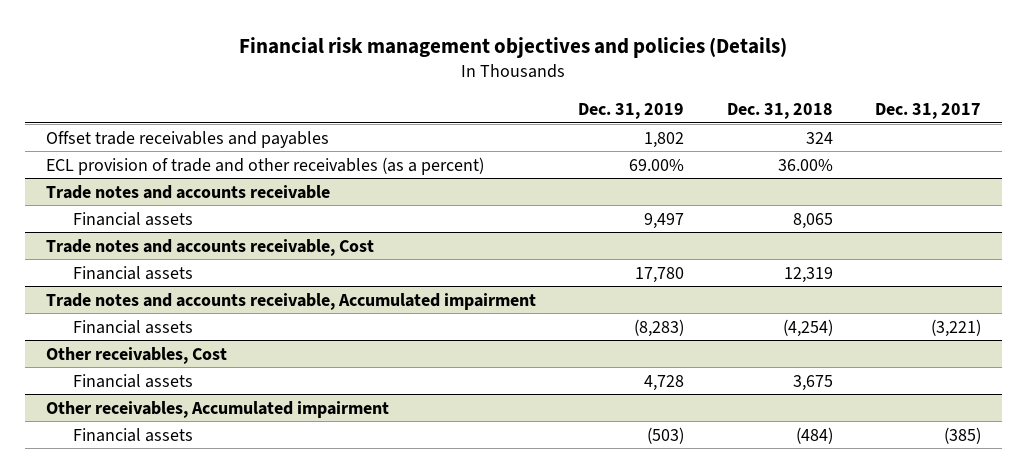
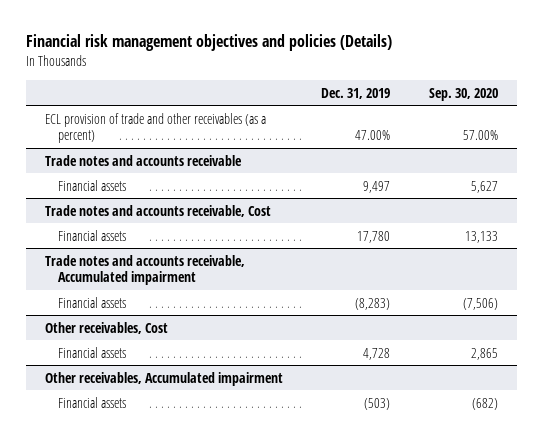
- | Dec. 31, 2019 | Dec. 31, 2018 | Dec. 31, 2017
+ | Dec. 31, 2019 | Sep. 30, 2020
- Offset trade receivables and payables | 1,802 | 324 |
- ECL provision of trade and other receivables (as a percent) | 69.00% | 36.00% |
+ ECL provision of trade and other receivables (as a percent) | 47.00% | 57.00%

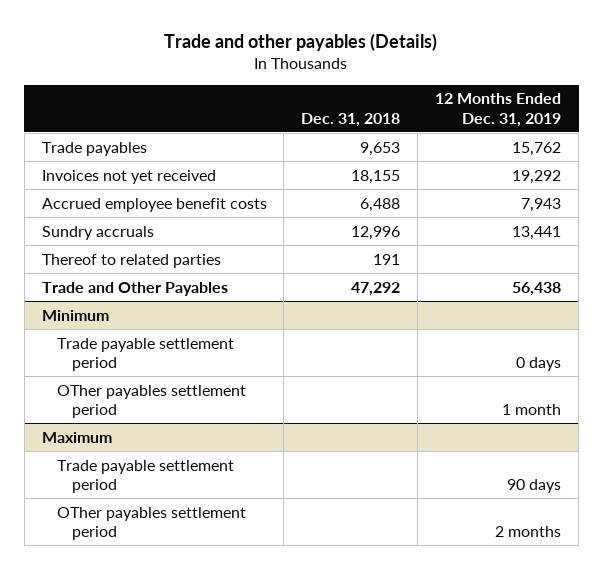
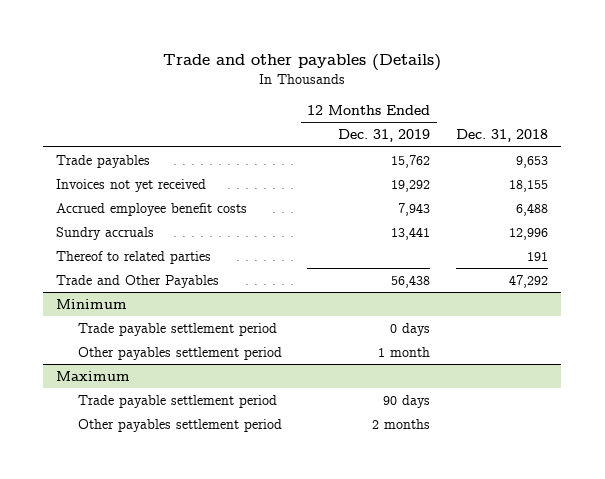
- | Dec. 31, 2018 | 12 Months Ended Dec. 31, 2019
+ | 12 Months Ended Dec. 31, 2019 | Dec. 31, 2018
@ Minimum
- OTher payables settlement period | | 1 month
+ Other payables settlement period | 1 month |
@ Maximum
- OTher payables settlement period | | 2 months
+ Other payables settlement period | 2 months |

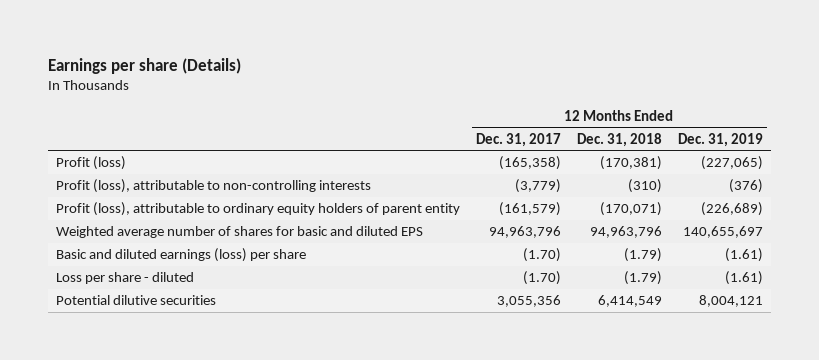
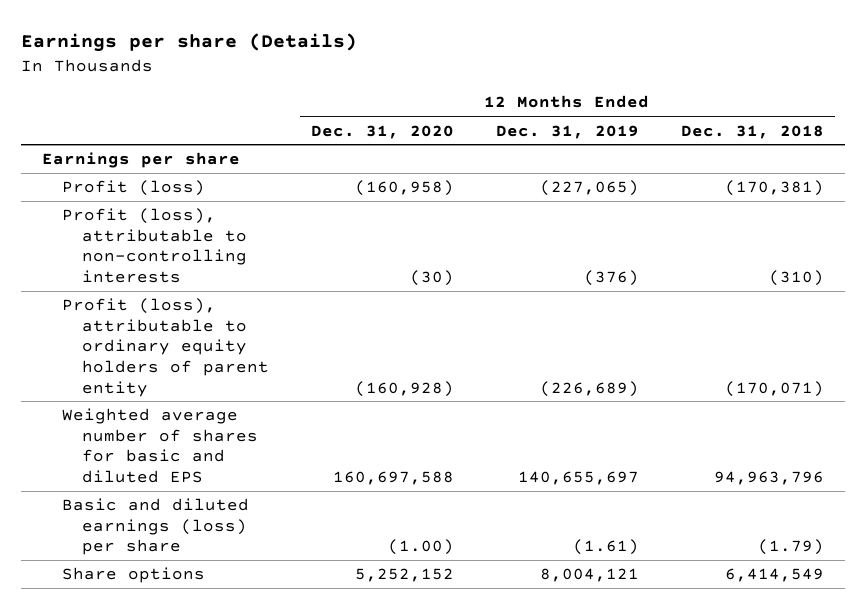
- | 12 Months Ended Dec. 31, 2017 | 12 Months Ended Dec. 31, 2018 | 12 Months Ended Dec. 31, 2019
+ | 12 Months Ended Dec. 31, 2020 | 12 Months Ended Dec. 31, 2019 | 12 Months Ended Dec. 31, 2018
+ Earnings per share
- Loss per share - diluted | (1.70) | (1.79) | (1.61)
- Potential dilutive securities | 3,055,356 | 6,414,549 | 8,004,121
+ Share options | 5,252,152 | 8,004,121 | 6,414,549

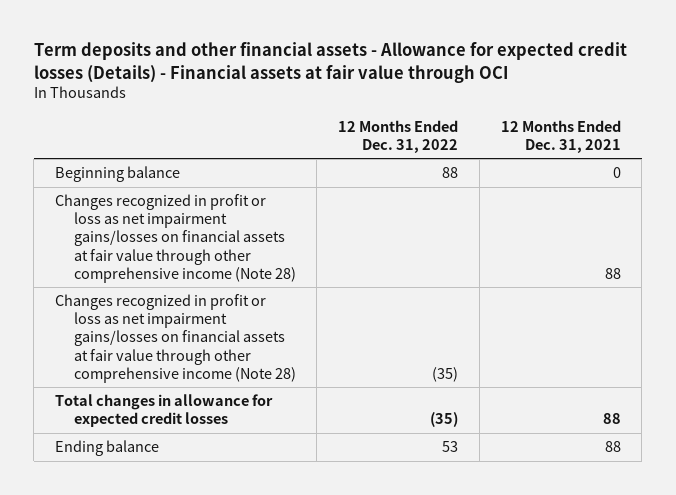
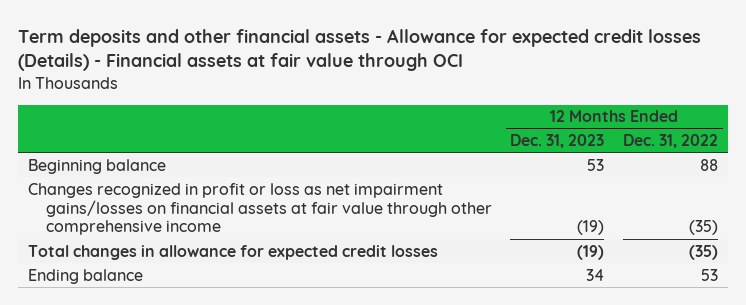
- | 12 Months Ended Dec. 31, 2022 | 12 Months Ended Dec. 31, 2021
+ | 12 Months Ended Dec. 31, 2023 | 12 Months Ended Dec. 31, 2022
- Changes recognized in profit or loss as net impairment gains/losses on financial assets at fair value through other comprehensive income (Note 28) | | 88
- Changes recognized in profit or loss as net impairment gains/losses on financial assets at fair value through other comprehensive income (Note 28) | (35) |
+ Changes recognized in profit or loss as net impairment gains/losses on financial assets at fair value through other comprehensive income | (19) | (35)

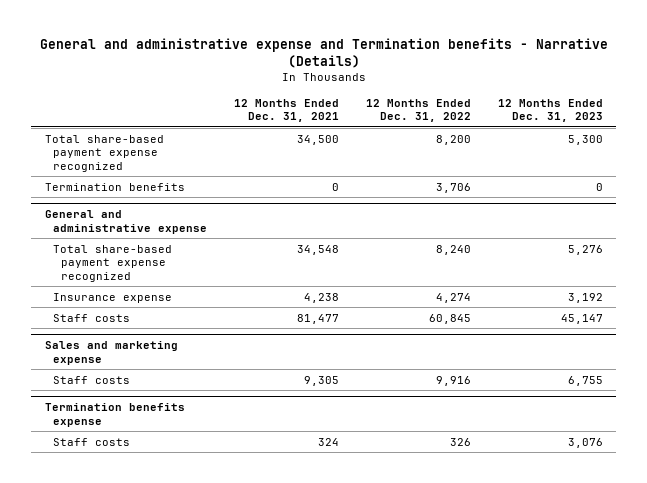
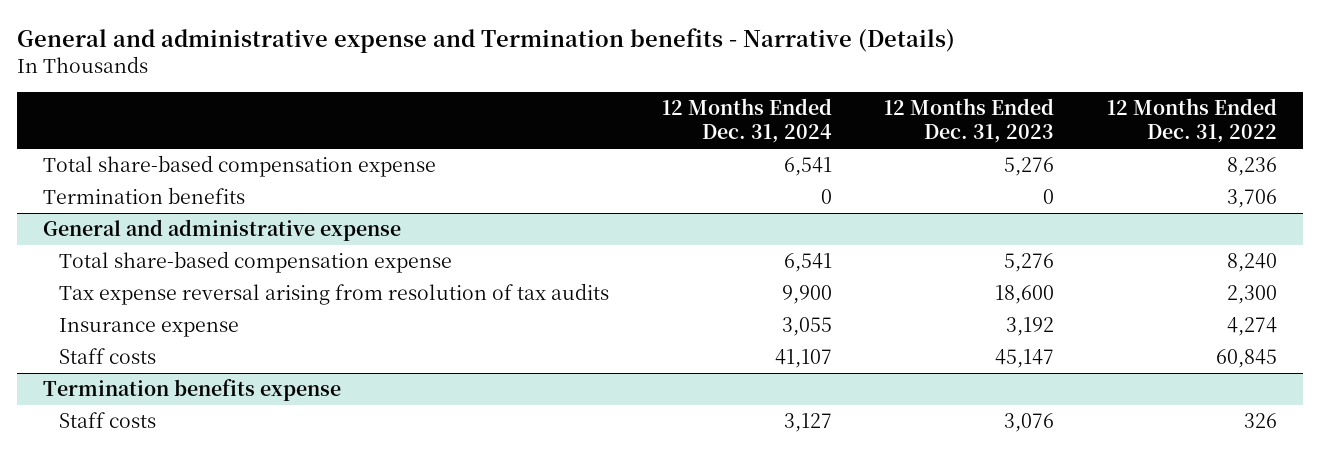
- | 12 Months Ended Dec. 31, 2021 | 12 Months Ended Dec. 31, 2022 | 12 Months Ended Dec. 31, 2023
+ | 12 Months Ended Dec. 31, 2024 | 12 Months Ended Dec. 31, 2023 | 12 Months Ended Dec. 31, 2022
- Total share-based payment expense recognized | 34,500 | 8,200 | 5,300
+ Total share-based compensation expense | 6,541 | 5,276 | 8,236
@ General and administrative expense
- Total share-based payment expense recognized | 34,548 | 8,240 | 5,276
+ Total share-based compensation expense | 6,541 | 5,276 | 8,240
+ Tax expense reversal arising from resolution of tax audits | 9,900 | 18,600 | 2,300
- Sales and marketing expense
- Staff costs | 9,305 | 9,916 | 6,755

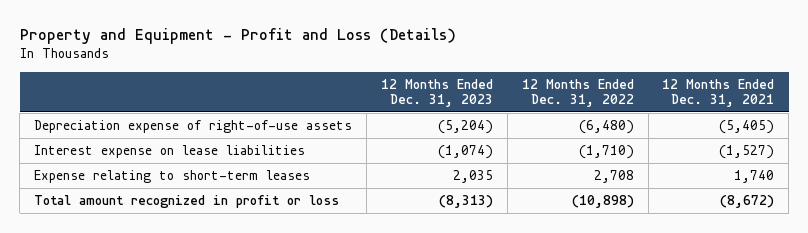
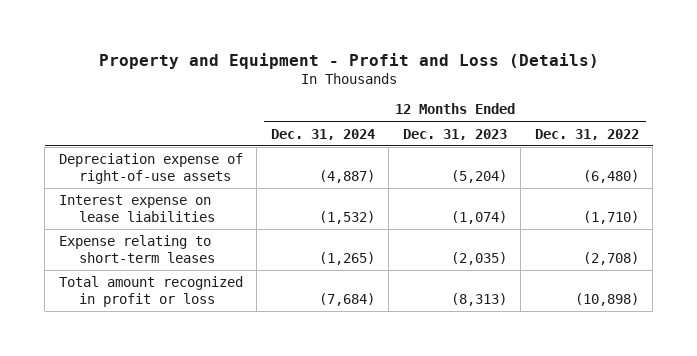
- | 12 Months Ended Dec. 31, 2023 | 12 Months Ended Dec. 31, 2022 | 12 Months Ended Dec. 31, 2021
+ | 12 Months Ended Dec. 31, 2024 | 12 Months Ended Dec. 31, 2023 | 12 Months Ended Dec. 31, 2022
- Expense relating to short-term leases | 2,035 | 2,708 | 1,740
+ Expense relating to short-term leases | (1,265) | (2,035) | (2,708)

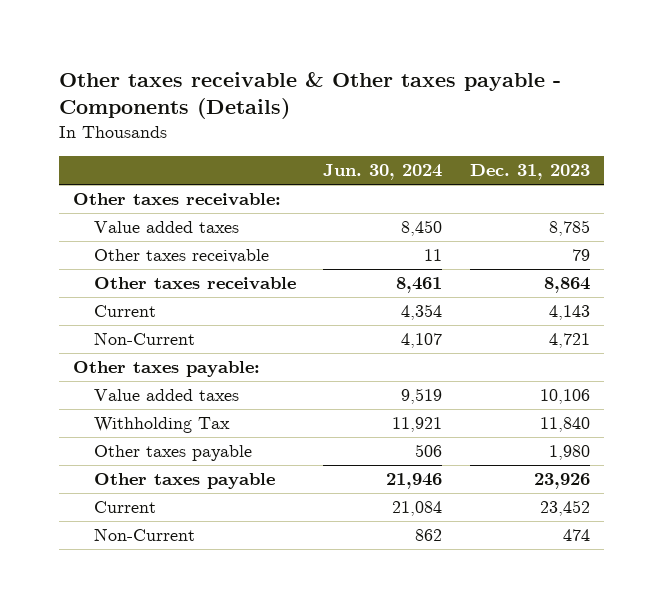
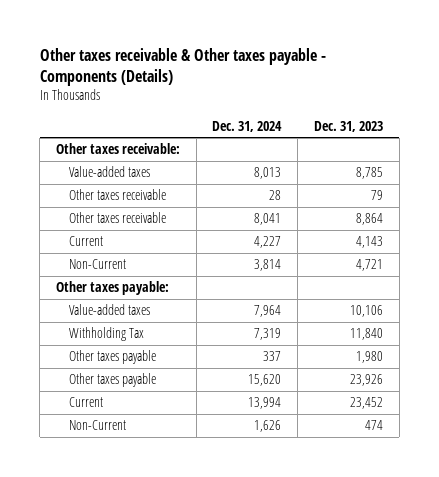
- | Jun. 30, 2024 | Dec. 31, 2023
+ | Dec. 31, 2024 | Dec. 31, 2023
- Value added taxes | 8,450 | 8,785
+ Value-added taxes | 8,013 | 8,785
- Value added taxes | 9,519 | 10,106
+ Value-added taxes | 7,964 | 10,106

